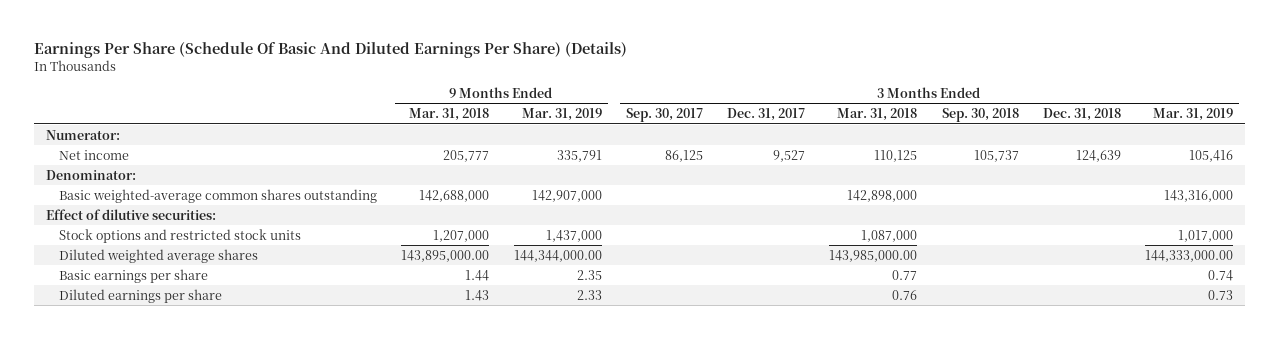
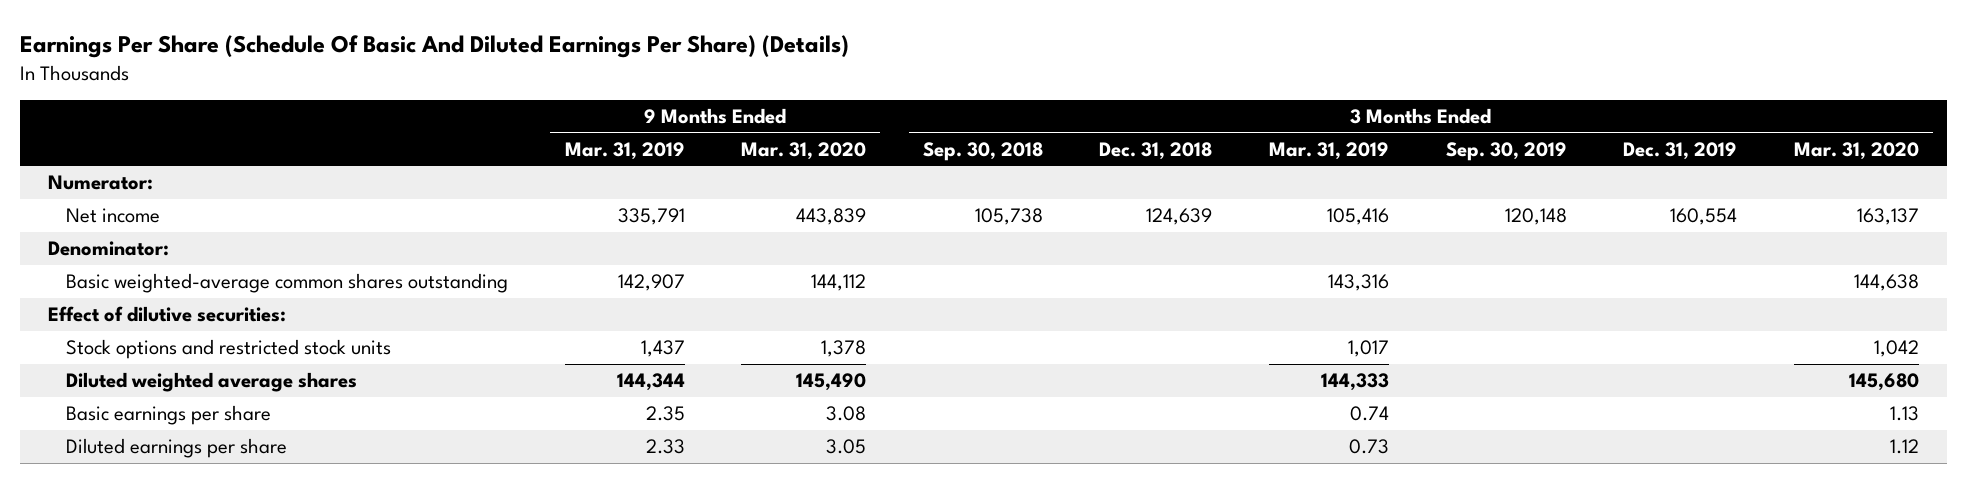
- | 9 Months Ended Mar. 31, 2018 | 9 Months Ended Mar. 31, 2019 | 3 Months Ended Sep. 30, 2017 | 3 Months Ended Dec. 31, 2017 | 3 Months Ended Mar. 31, 2018 | 3 Months Ended Sep. 30, 2018 | 3 Months Ended Dec. 31, 2018 | 3 Months Ended Mar. 31, 2019
+ | 9 Months Ended Mar. 31, 2019 | 9 Months Ended Mar. 31, 2020 | 3 Months Ended Sep. 30, 2018 | 3 Months Ended Dec. 31, 2018 | 3 Months Ended Mar. 31, 2019 | 3 Months Ended Sep. 30, 2019 | 3 Months Ended Dec. 31, 2019 | 3 Months Ended Mar. 31, 2020
- Net income | 205,777 | 335,791 | 86,125 | 9,527 | 110,125 | 105,737 | 124,639 | 105,416
+ Net income | 335,791 | 443,839 | 105,738 | 124,639 | 105,416 | 120,148 | 160,554 | 163,137
- Basic weighted-average common shares outstanding | 142,688,000 | 142,907,000 | | | 142,898,000 | | | 143,316,000
+ Basic weighted-average common shares outstanding | 142,907 | 144,112 | | | 143,316 | | | 144,638
- Stock options and restricted stock units | 1,207,000 | 1,437,000 | | | 1,087,000 | | | 1,017,000
- Diluted weighted average shares | 143,895,000.00 | 144,344,000.00 | | | 143,985,000.00 | | | 144,333,000.00
+ Stock options and restricted stock units | 1,437 | 1,378 | | | 1,017 | | | 1,042
+ Diluted weighted average shares | 144,344 | 145,490 | | | 144,333 | | | 145,680

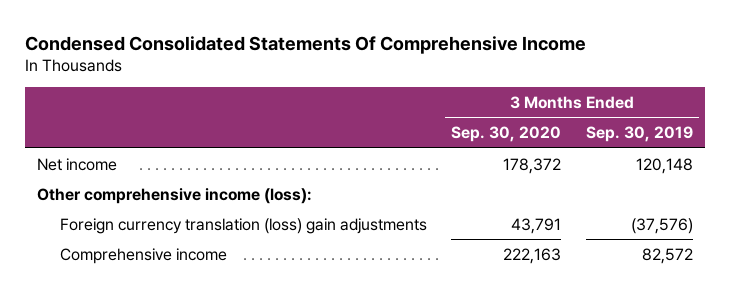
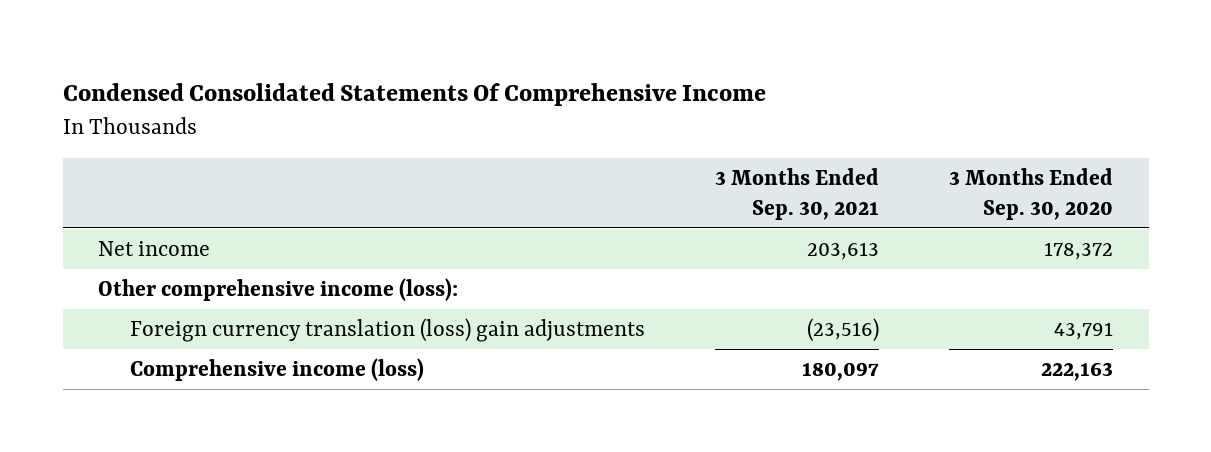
- | 3 Months Ended Sep. 30, 2020 | 3 Months Ended Sep. 30, 2019
+ | 3 Months Ended Sep. 30, 2021 | 3 Months Ended Sep. 30, 2020
- Comprehensive income | 222,163 | 82,572
+ Comprehensive income (loss) | 180,097 | 222,163

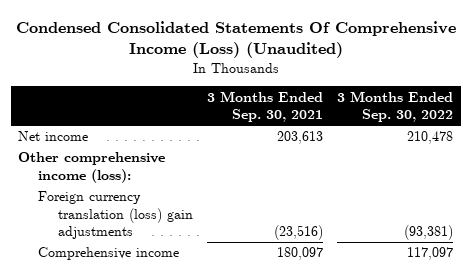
- Condensed Consolidated Statements Of Comprehensive Income
+ Condensed Consolidated Statements Of Comprehensive Income (Loss) (Unaudited)
- | 3 Months Ended Sep. 30, 2021 | 3 Months Ended Sep. 30, 2020
+ | 3 Months Ended Sep. 30, 2021 | 3 Months Ended Sep. 30, 2022
- Comprehensive income (loss) | 180,097 | 222,163
+ Comprehensive income | 180,097 | 117,097

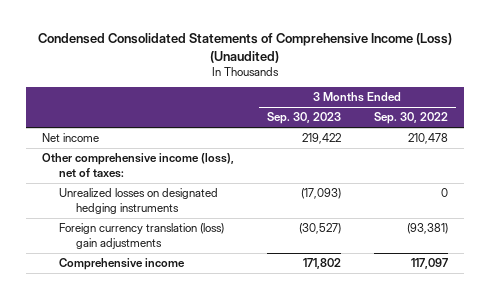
- Condensed Consolidated Statements Of Comprehensive Income (Loss) (Unaudited)
+ Condensed Consolidated Statements of Comprehensive Income (Loss) (Unaudited)
- | 3 Months Ended Sep. 30, 2021 | 3 Months Ended Sep. 30, 2022
+ | 3 Months Ended Sep. 30, 2023 | 3 Months Ended Sep. 30, 2022
- Other comprehensive income (loss):
+ Other comprehensive income (loss), net of taxes:
+ Unrealized losses on designated hedging instruments | (17,093) | 0

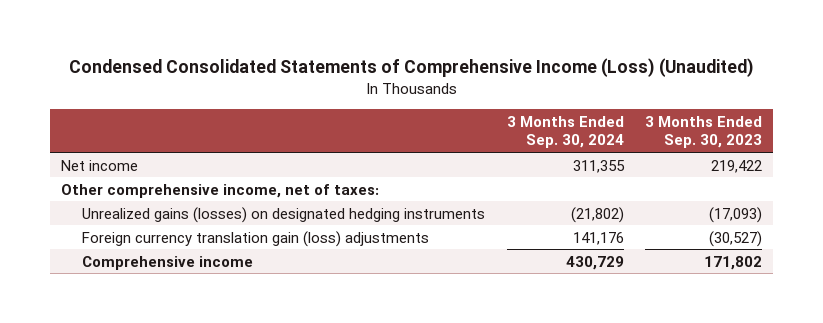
- | 3 Months Ended Sep. 30, 2023 | 3 Months Ended Sep. 30, 2022
+ | 3 Months Ended Sep. 30, 2024 | 3 Months Ended Sep. 30, 2023
- Other comprehensive income (loss), net of taxes:
- Unrealized losses on designated hedging instruments | (17,093) | 0
- Foreign currency translation (loss) gain adjustments | (30,527) | (93,381)
+ Other comprehensive income, net of taxes:
+ Unrealized gains (losses) on designated hedging instruments | (21,802) | (17,093)
+ Foreign currency translation gain (loss) adjustments | 141,176 | (30,527)

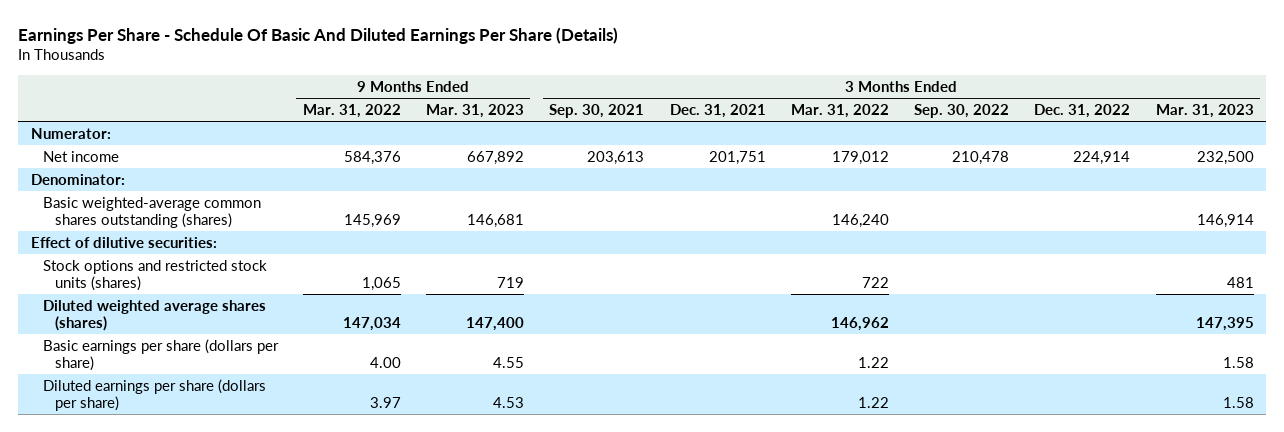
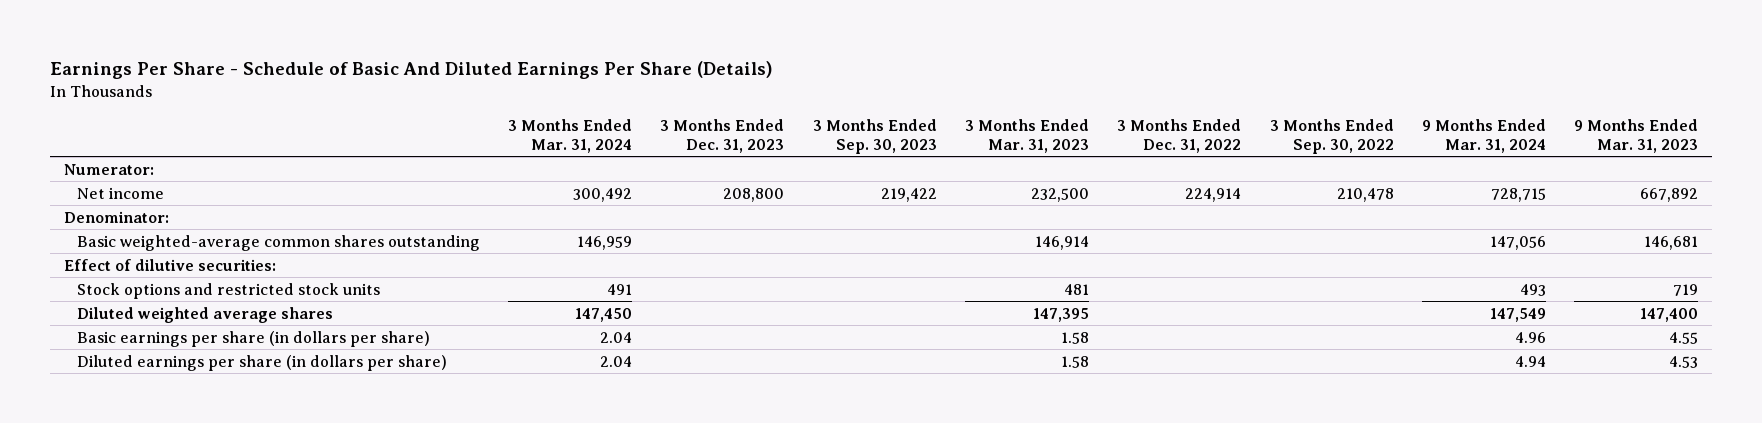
- Earnings Per Share - Schedule Of Basic And Diluted Earnings Per Share (Details)
+ Earnings Per Share - Schedule of Basic And Diluted Earnings Per Share (Details)
- | 9 Months Ended Mar. 31, 2022 | 9 Months Ended Mar. 31, 2023 | 3 Months Ended Sep. 30, 2021 | 3 Months Ended Dec. 31, 2021 | 3 Months Ended Mar. 31, 2022 | 3 Months Ended Sep. 30, 2022 | 3 Months Ended Dec. 31, 2022 | 3 Months Ended Mar. 31, 2023
+ | 3 Months Ended Mar. 31, 2024 | 3 Months Ended Dec. 31, 2023 | 3 Months Ended Sep. 30, 2023 | 3 Months Ended Mar. 31, 2023 | 3 Months Ended Dec. 31, 2022 | 3 Months Ended Sep. 30, 2022 | 9 Months Ended Mar. 31, 2024 | 9 Months Ended Mar. 31, 2023
- Basic weighted-average common shares outstanding (shares) | 145,969 | 146,681 | | | 146,240 | | | 146,914
+ Basic weighted-average common shares outstanding | 146,959 | | | 146,914 | | | 147,056 | 146,681
- Stock options and restricted stock units (shares) | 1,065 | 719 | | | 722 | | | 481
- Diluted weighted average shares (shares) | 147,034 | 147,400 | | | 146,962 | | | 147,395
- Basic earnings per share (dollars per share) | 4.00 | 4.55 | | | 1.22 | | | 1.58
- Diluted earnings per share (dollars per share) | 3.97 | 4.53 | | | 1.22 | | | 1.58
+ Stock options and restricted stock units | 491 | | | 481 | | | 493 | 719
+ Diluted weighted average shares | 147,450 | | | 147,395 | | | 147,549 | 147,400
+ Basic earnings per share (in dollars per share) | 2.04 | | | 1.58 | | | 4.96 | 4.55
+ Diluted earnings per share (in dollars per share) | 2.04 | | | 1.58 | | | 4.94 | 4.53

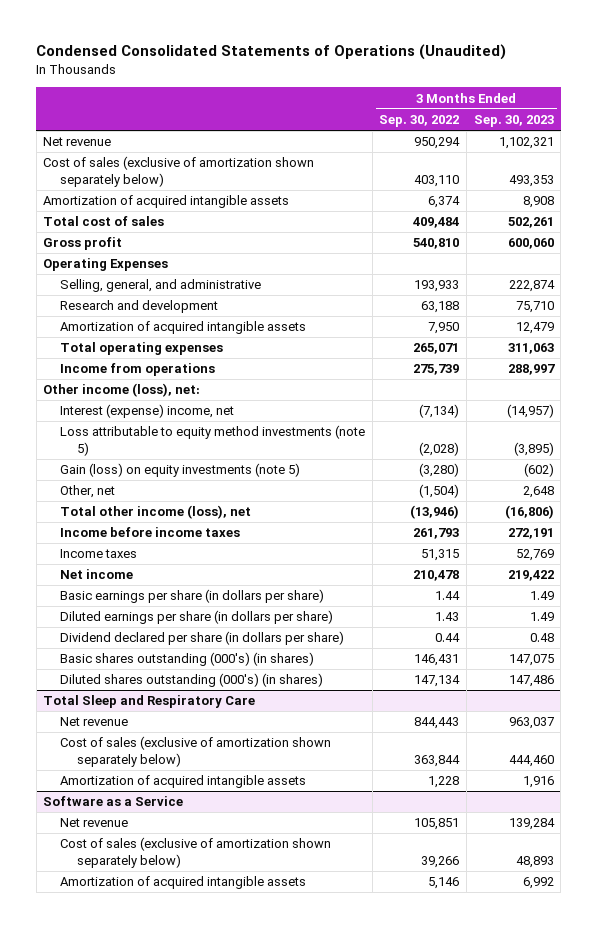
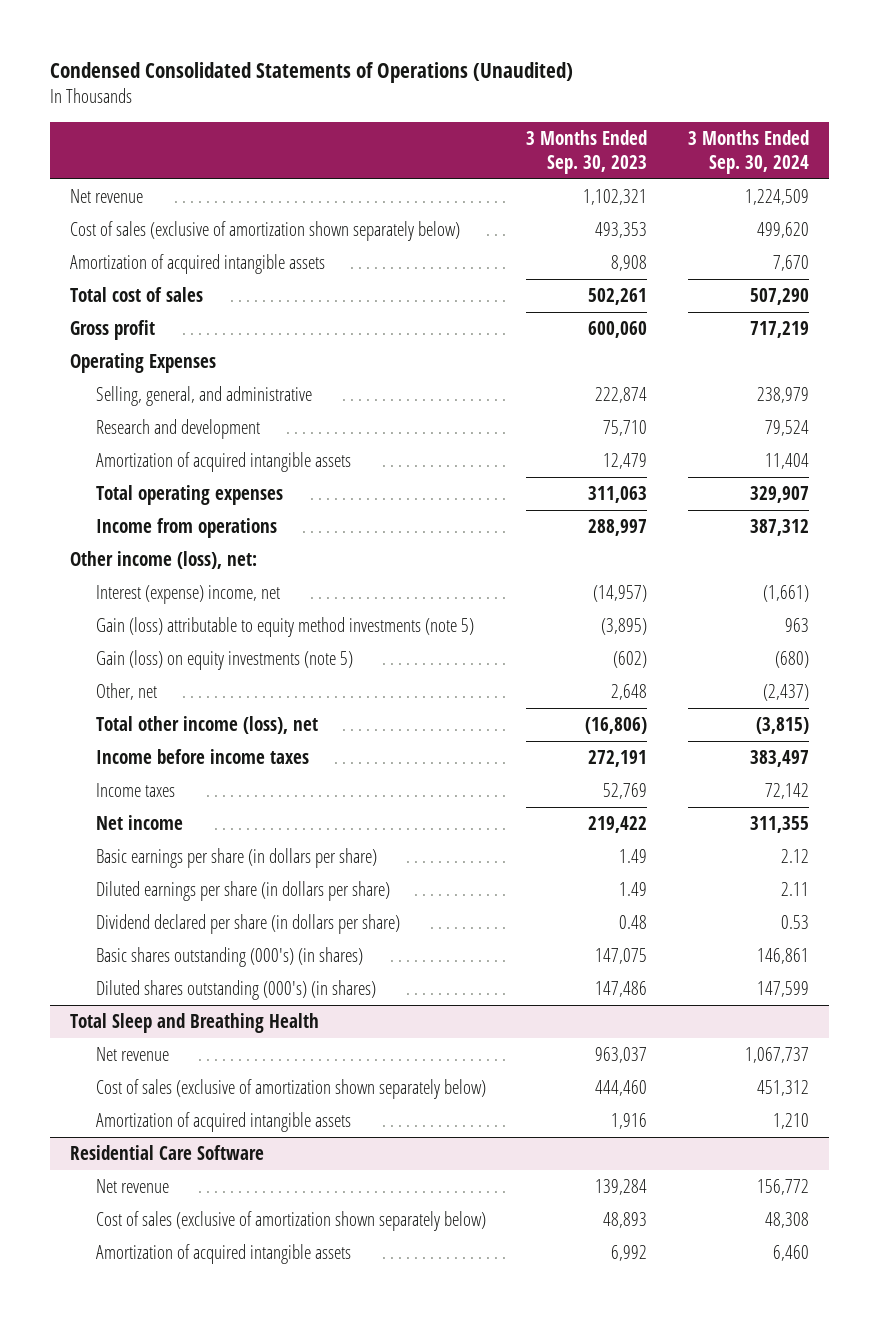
- | 3 Months Ended Sep. 30, 2022 | 3 Months Ended Sep. 30, 2023
+ | 3 Months Ended Sep. 30, 2023 | 3 Months Ended Sep. 30, 2024
- Loss attributable to equity method investments (note 5) | (2,028) | (3,895)
+ Gain (loss) attributable to equity method investments (note 5) | (3,895) | 963
- Total Sleep and Respiratory Care
+ Total Sleep and Breathing Health
- Software as a Service
+ Residential Care Software

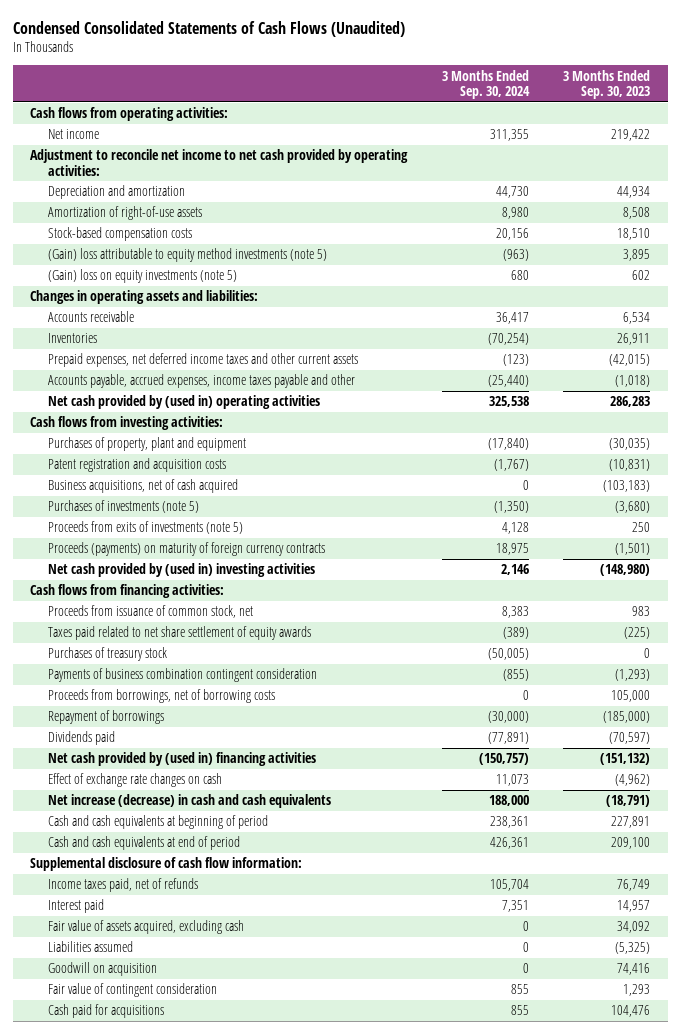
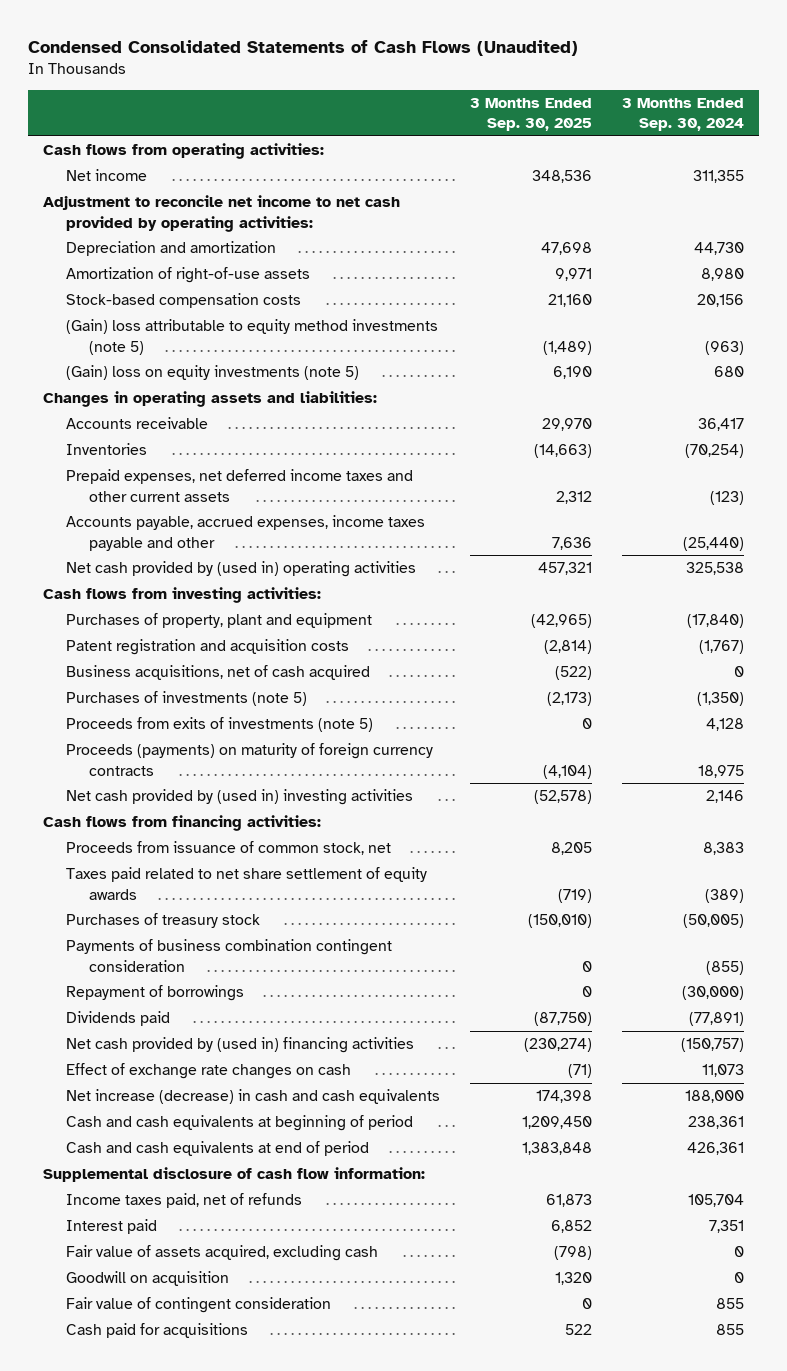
- | 3 Months Ended Sep. 30, 2024 | 3 Months Ended Sep. 30, 2023
+ | 3 Months Ended Sep. 30, 2025 | 3 Months Ended Sep. 30, 2024
- Proceeds from borrowings, net of borrowing costs | 0 | 105,000
- Liabilities assumed | 0 | (5,325)

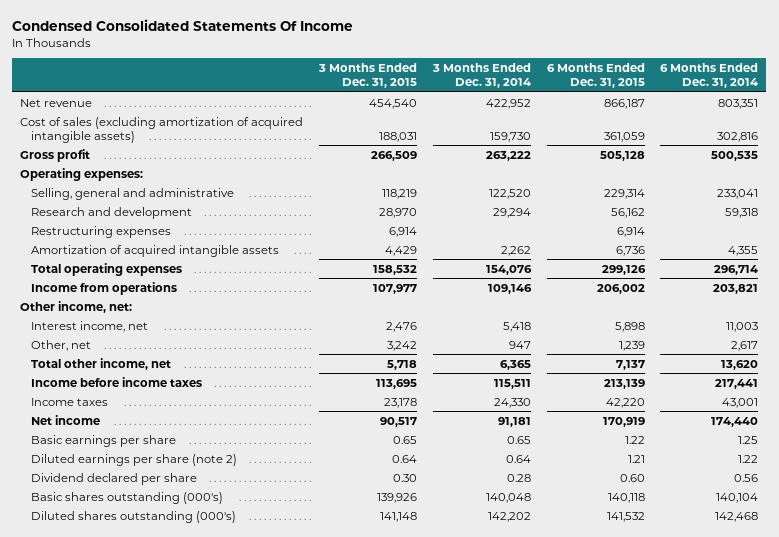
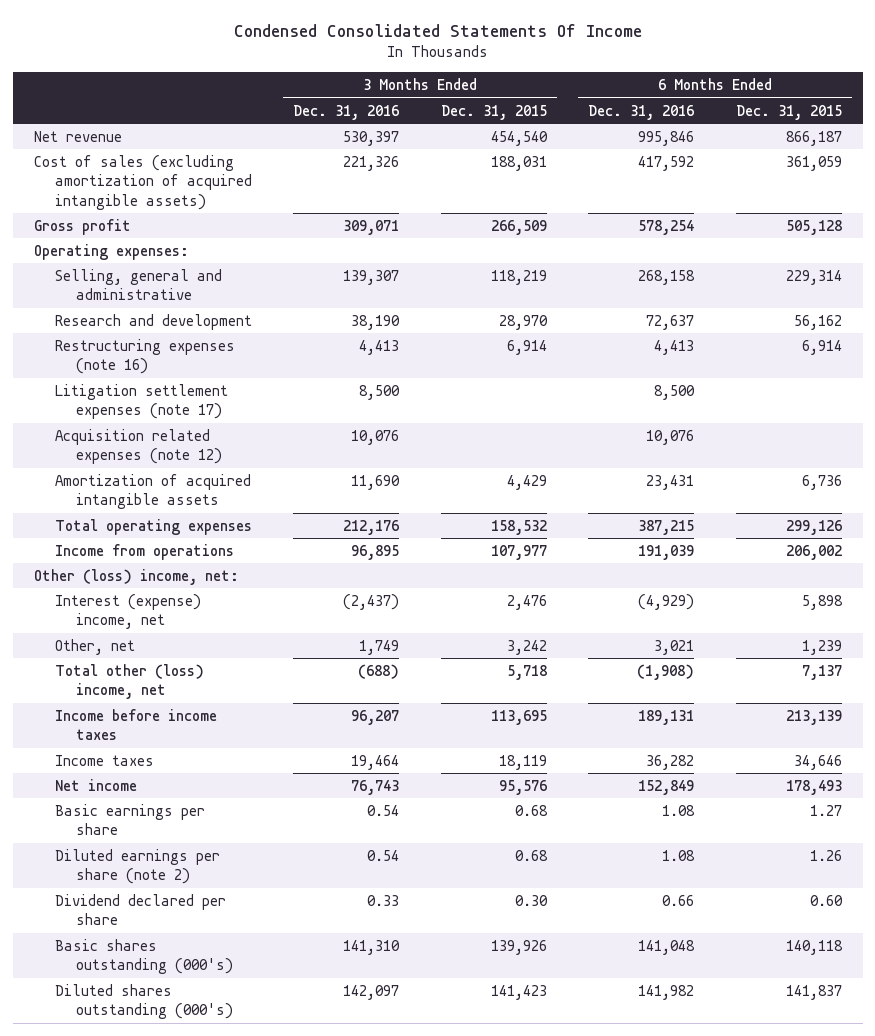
- | 3 Months Ended Dec. 31, 2015 | 3 Months Ended Dec. 31, 2014 | 6 Months Ended Dec. 31, 2015 | 6 Months Ended Dec. 31, 2014
+ | 3 Months Ended Dec. 31, 2016 | 3 Months Ended Dec. 31, 2015 | 6 Months Ended Dec. 31, 2016 | 6 Months Ended Dec. 31, 2015
- Restructuring expenses | 6,914 | | 6,914 |
+ Restructuring expenses (note 16) | 4,413 | 6,914 | 4,413 | 6,914
+ Litigation settlement expenses (note 17) | 8,500 | | 8,500 |
+ Acquisition related expenses (note 12) | 10,076 | | 10,076 |
- Other income, net:
- Interest income, net | 2,476 | 5,418 | 5,898 | 11,003
+ Other (loss) income, net:
+ Interest (expense) income, net | (2,437) | 2,476 | (4,929) | 5,898
- Total other income, net | 5,718 | 6,365 | 7,137 | 13,620
+ Total other (loss) income, net | (688) | 5,718 | (1,908) | 7,137
- Income taxes | 23,178 | 24,330 | 42,220 | 43,001
- Net income | 90,517 | 91,181 | 170,919 | 174,440
- Basic earnings per share | 0.65 | 0.65 | 1.22 | 1.25
- Diluted earnings per share (note 2) | 0.64 | 0.64 | 1.21 | 1.22
+ Income taxes | 19,464 | 18,119 | 36,282 | 34,646
+ Net income | 76,743 | 95,576 | 152,849 | 178,493
+ Basic earnings per share | 0.54 | 0.68 | 1.08 | 1.27
+ Diluted earnings per share (note 2) | 0.54 | 0.68 | 1.08 | 1.26
- Diluted shares outstanding (000's) | 141,148 | 142,202 | 141,532 | 142,468
+ Diluted shares outstanding (000's) | 142,097 | 141,423 | 141,982 | 141,837

